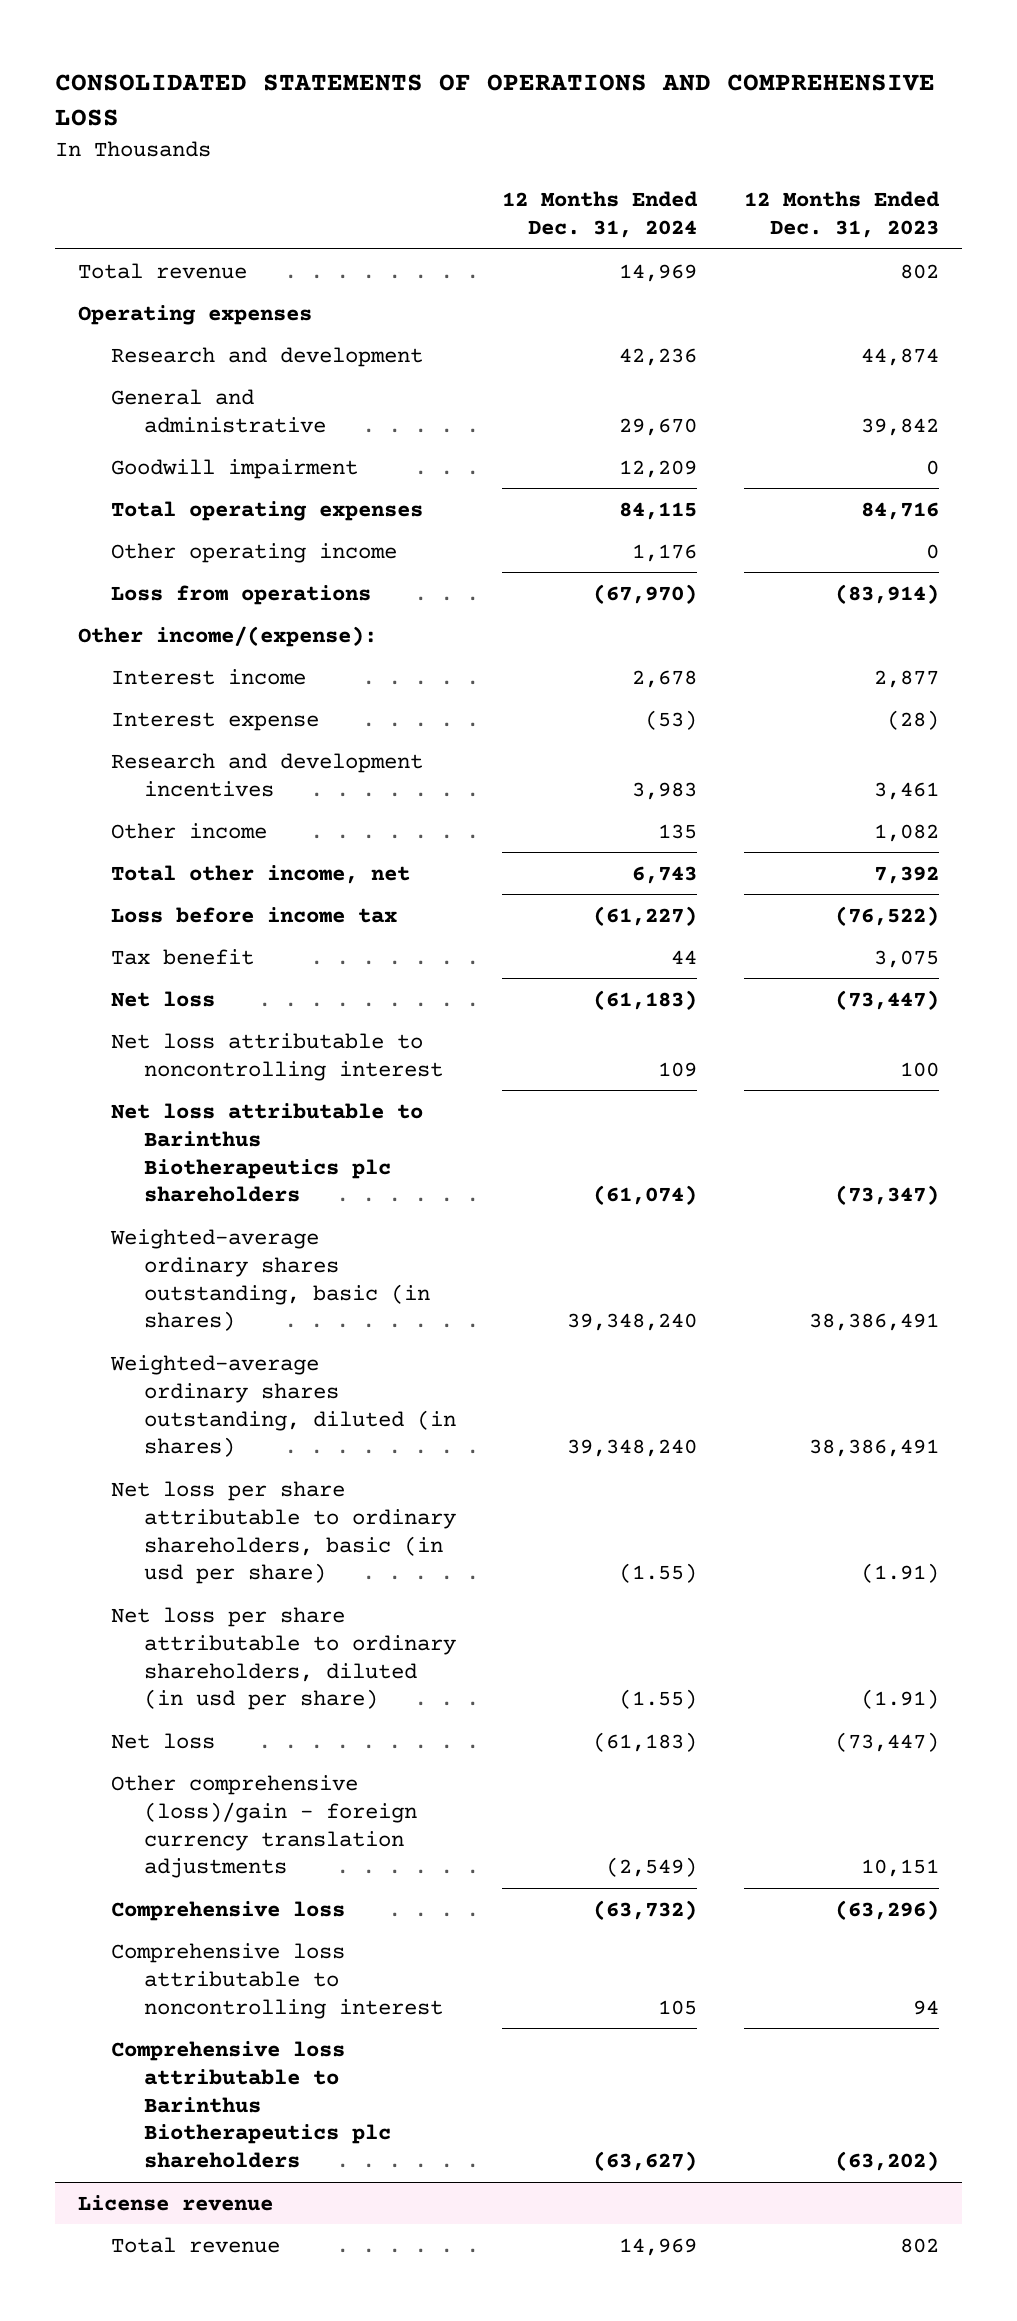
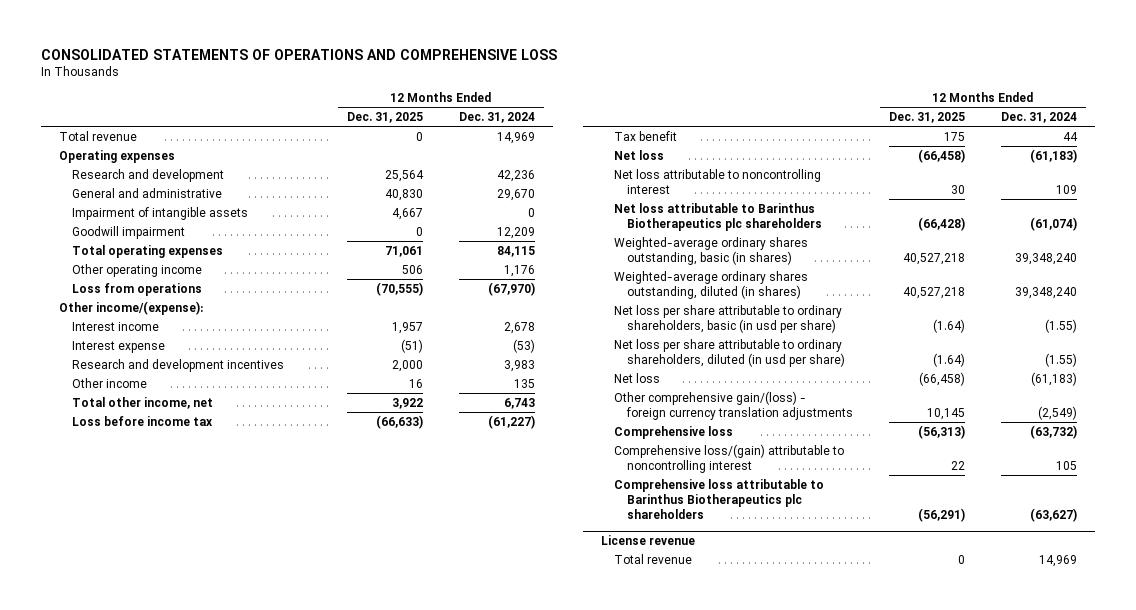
- | 12 Months Ended Dec. 31, 2024 | 12 Months Ended Dec. 31, 2023
+ | 12 Months Ended Dec. 31, 2025 | 12 Months Ended Dec. 31, 2024
+ Impairment of intangible assets | 4,667 | 0
- Other comprehensive (loss)/gain - foreign currency translation adjustments | (2,549) | 10,151
+ Other comprehensive gain/(loss) - foreign currency translation adjustments | 10,145 | (2,549)
- Comprehensive loss attributable to noncontrolling interest | 105 | 94
+ Comprehensive loss/(gain) attributable to noncontrolling interest | 22 | 105

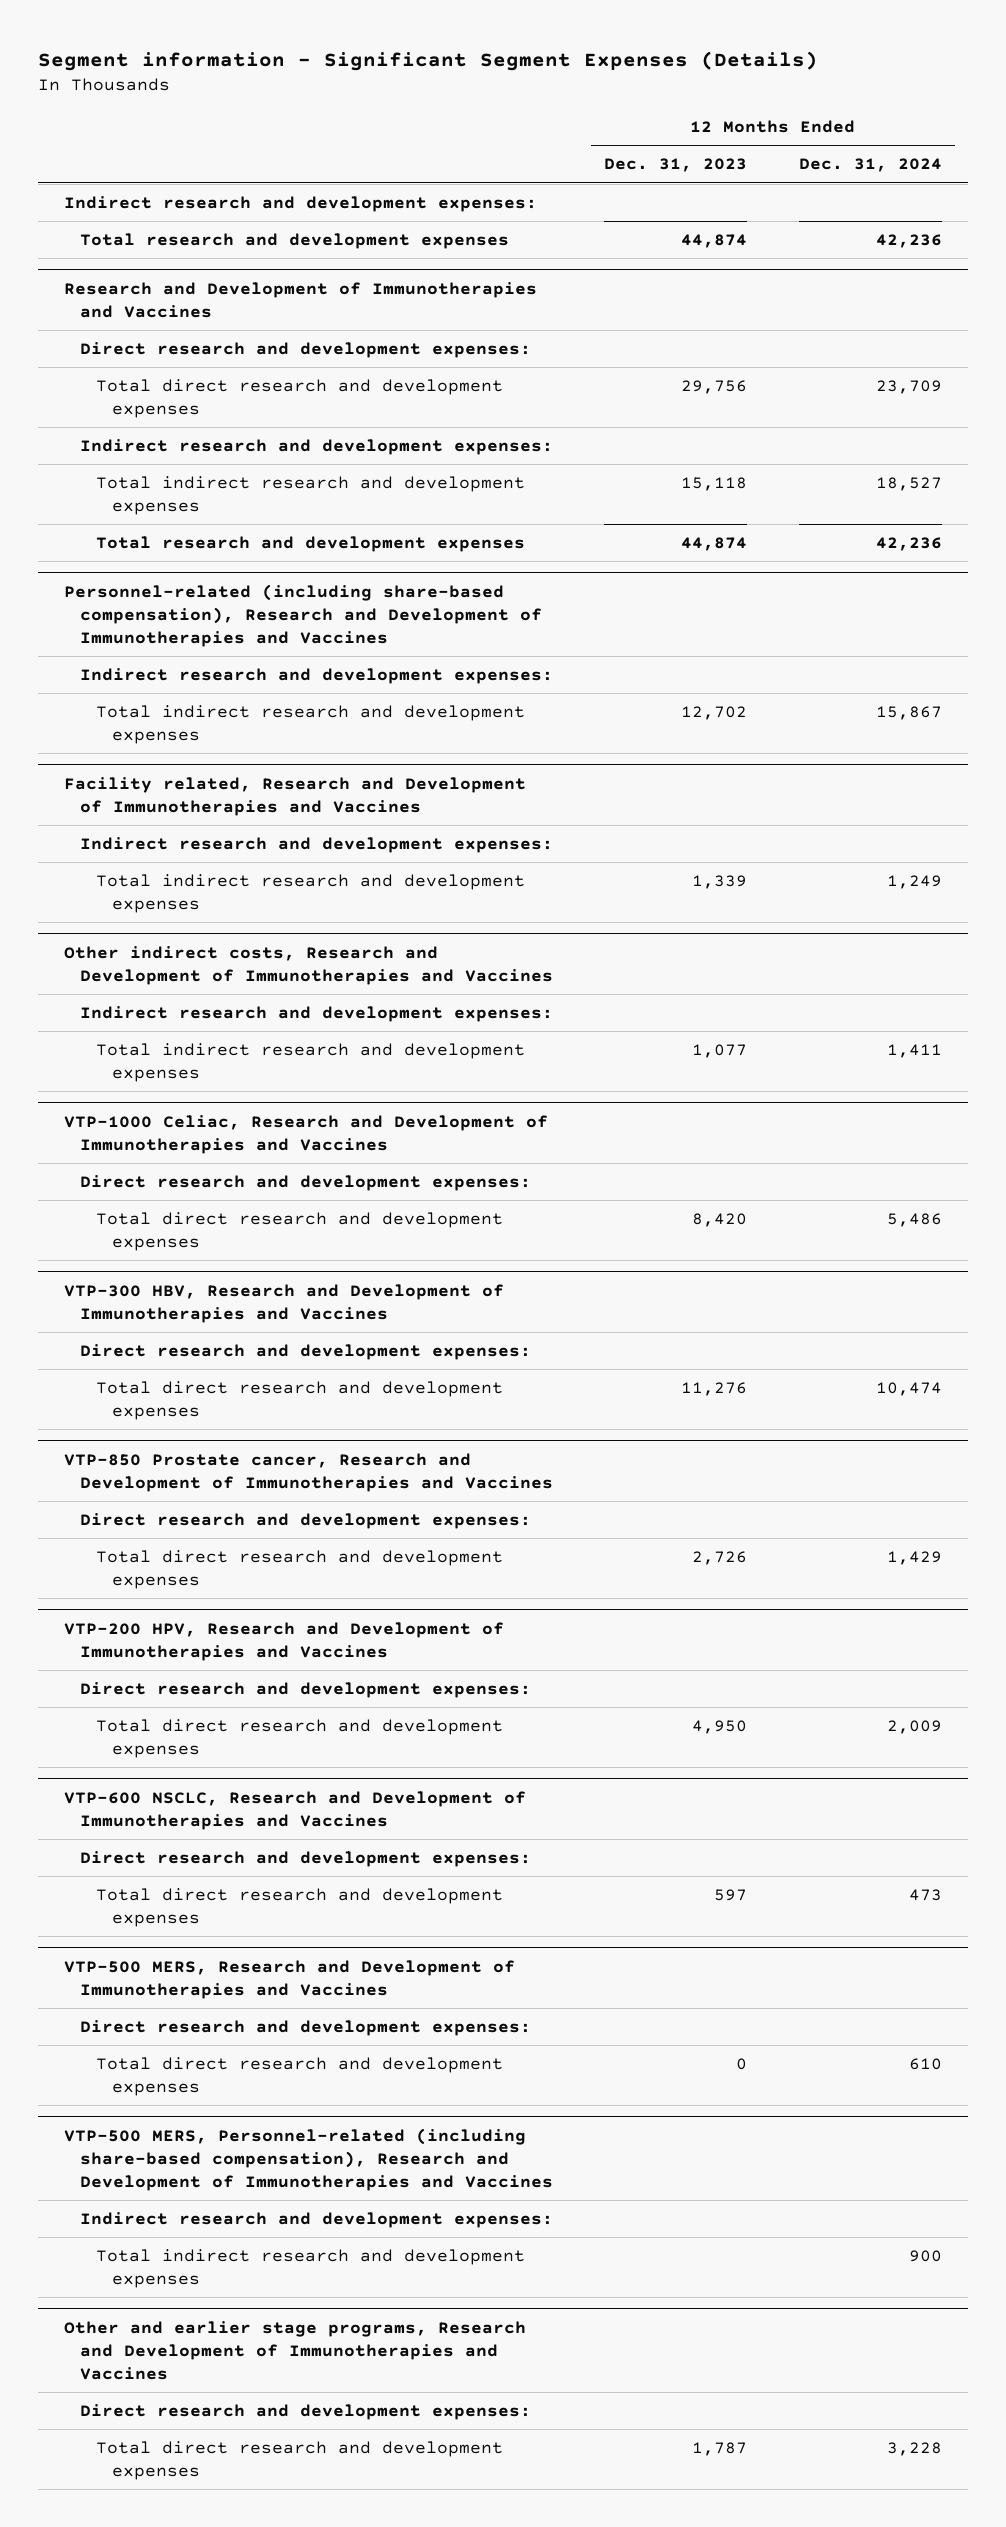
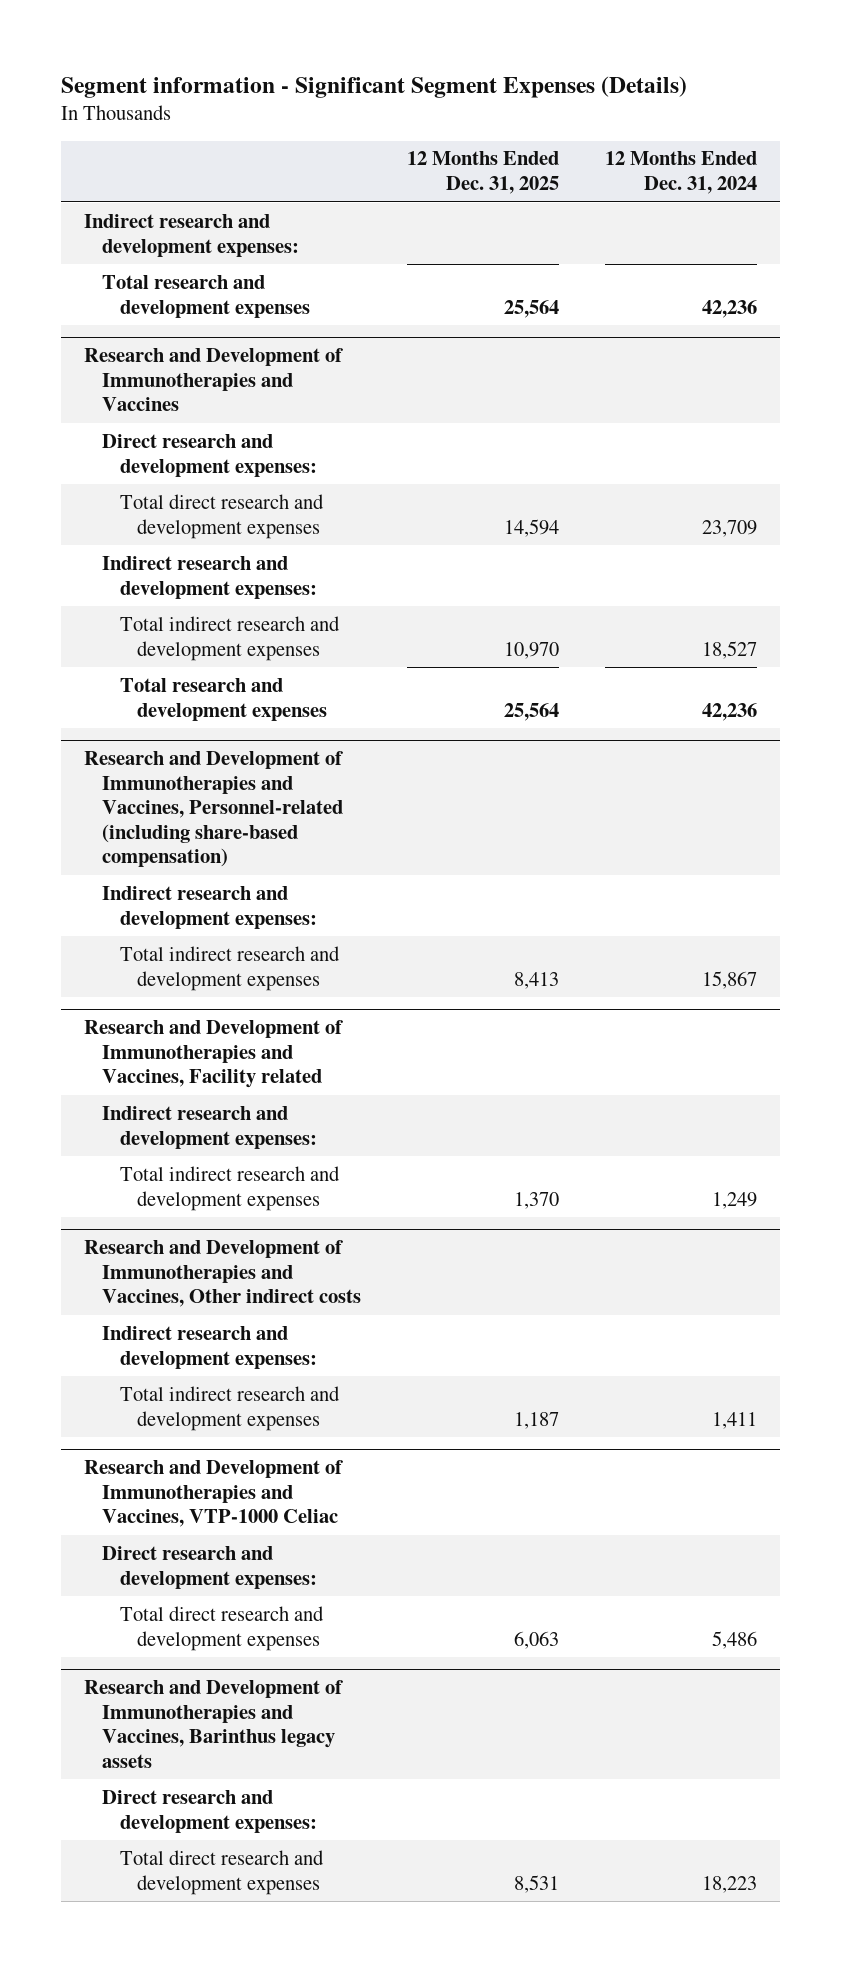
- | 12 Months Ended Dec. 31, 2023 | 12 Months Ended Dec. 31, 2024
+ | 12 Months Ended Dec. 31, 2025 | 12 Months Ended Dec. 31, 2024
- Personnel-related (including share-based compensation), Research and Development of Immunotherapies and Vaccines
+ Research and Development of Immunotherapies and Vaccines, Personnel-related (including share-based compensation)
- Facility related, Research and Development of Immunotherapies and Vaccines
+ Research and Development of Immunotherapies and Vaccines, Facility related
- Other indirect costs, Research and Development of Immunotherapies and Vaccines
+ Research and Development of Immunotherapies and Vaccines, Other indirect costs
- VTP-1000 Celiac, Research and Development of Immunotherapies and Vaccines
+ Research and Development of Immunotherapies and Vaccines, VTP-1000 Celiac
- VTP-300 HBV, Research and Development of Immunotherapies and Vaccines
- Direct research and development expenses:
- Total direct research and development expenses | 11,276 | 10,474
- VTP-850 Prostate cancer, Research and Development of Immunotherapies and Vaccines
- Direct research and development expenses:
- Total direct research and development expenses | 2,726 | 1,429
- VTP-200 HPV, Research and Development of Immunotherapies and Vaccines
- Direct research and development expenses:
- Total direct research and development expenses | 4,950 | 2,009
- VTP-600 NSCLC, Research and Development of Immunotherapies and Vaccines
- Direct research and development expenses:
- Total direct research and development expenses | 597 | 473
- VTP-500 MERS, Research and Development of Immunotherapies and Vaccines
- Direct research and development expenses:
- Total direct research and development expenses | 0 | 610
- VTP-500 MERS, Personnel-related (including share-based compensation), Research and Development of Immunotherapies and Vaccines
- Indirect research and development expenses:
- Total indirect research and development expenses | | 900
- Other and earlier stage programs, Research and Development of Immunotherapies and Vaccines
+ Research and Development of Immunotherapies and Vaccines, Barinthus legacy assets
- Total direct research and development expenses | 1,787 | 3,228
+ Total direct research and development expenses | 8,531 | 18,223

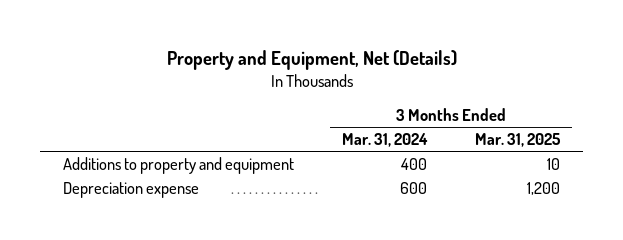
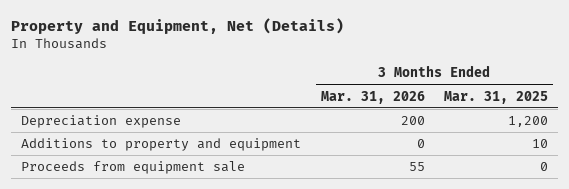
- | 3 Months Ended Mar. 31, 2024 | 3 Months Ended Mar. 31, 2025
+ | 3 Months Ended Mar. 31, 2026 | 3 Months Ended Mar. 31, 2025
moved down: Additions to property and equipment | 0 | 10
+ Proceeds from equipment sale | 55 | 0

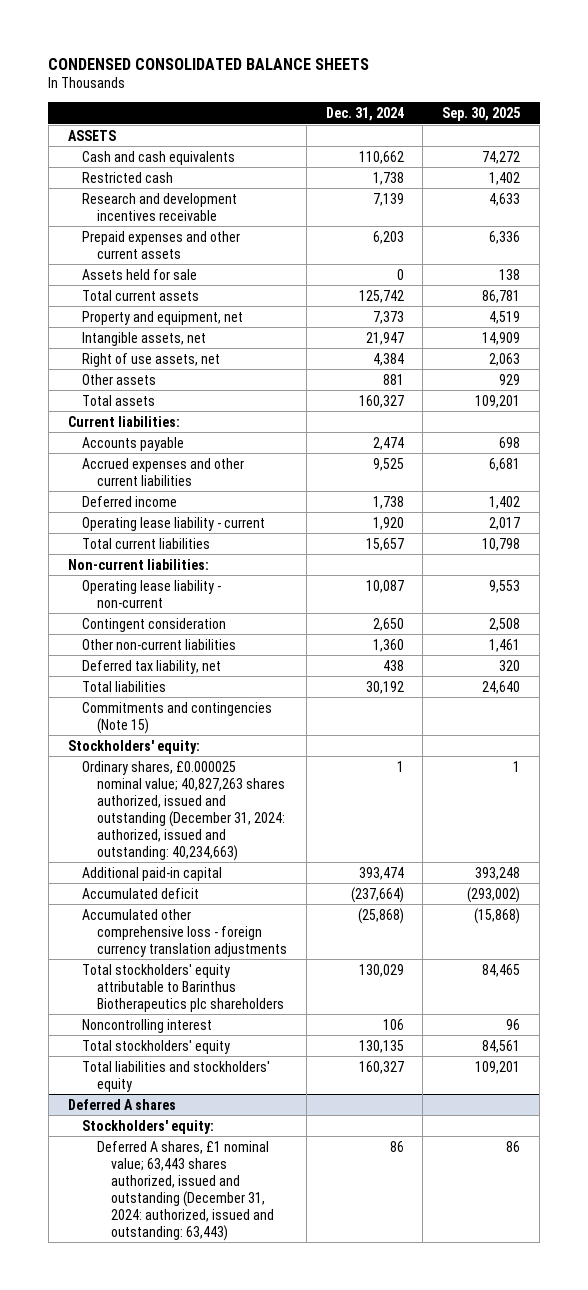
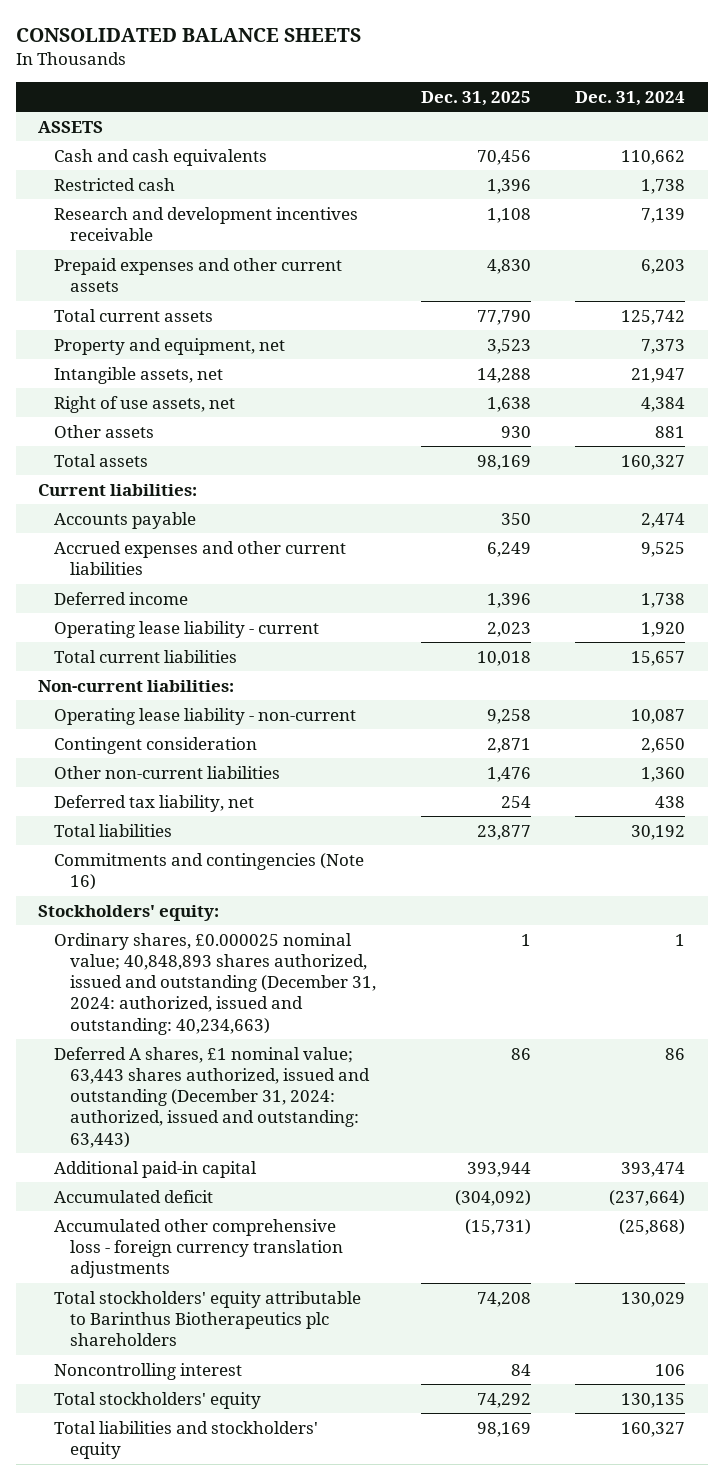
- CONDENSED CONSOLIDATED BALANCE SHEETS
+ CONSOLIDATED BALANCE SHEETS
- | Dec. 31, 2024 | Sep. 30, 2025
+ | Dec. 31, 2025 | Dec. 31, 2024
- Assets held for sale | 0 | 138
- Commitments and contingencies (Note 15)
+ Commitments and contingencies (Note 16)
- Ordinary shares, £0.000025 nominal value; 40,827,263 shares authorized, issued and outstanding (December 31, 2024: authorized, issued and outstanding: 40,234,663) | 1 | 1
+ Ordinary shares, £0.000025 nominal value; 40,848,893 shares authorized, issued and outstanding (December 31, 2024: authorized, issued and outstanding: 40,234,663) | 1 | 1
+ Deferred A shares, £1 nominal value; 63,443 shares authorized, issued and outstanding (December 31, 2024: authorized, issued and outstanding: 63,443) | 86 | 86
- Deferred A shares
- Stockholders' equity:
- Deferred A shares, £1 nominal value; 63,443 shares authorized, issued and outstanding (December 31, 2024: authorized, issued and outstanding: 63,443) | 86 | 86

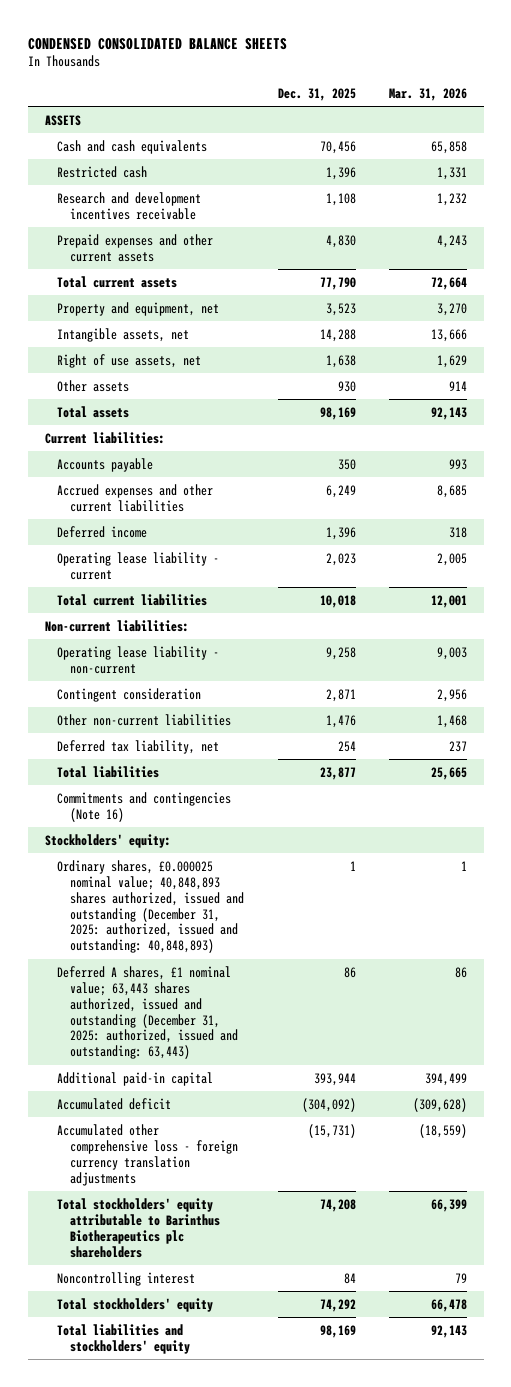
- CONSOLIDATED BALANCE SHEETS
+ CONDENSED CONSOLIDATED BALANCE SHEETS
- | Dec. 31, 2025 | Dec. 31, 2024
+ | Dec. 31, 2025 | Mar. 31, 2026
- Ordinary shares, £0.000025 nominal value; 40,848,893 shares authorized, issued and outstanding (December 31, 2024: authorized, issued and outstanding: 40,234,663) | 1 | 1
- Deferred A shares, £1 nominal value; 63,443 shares authorized, issued and outstanding (December 31, 2024: authorized, issued and outstanding: 63,443) | 86 | 86
+ Ordinary shares, £0.000025 nominal value; 40,848,893 shares authorized, issued and outstanding (December 31, 2025: authorized, issued and outstanding: 40,848,893) | 1 | 1
+ Deferred A shares, £1 nominal value; 63,443 shares authorized, issued and outstanding (December 31, 2025: authorized, issued and outstanding: 63,443) | 86 | 86

